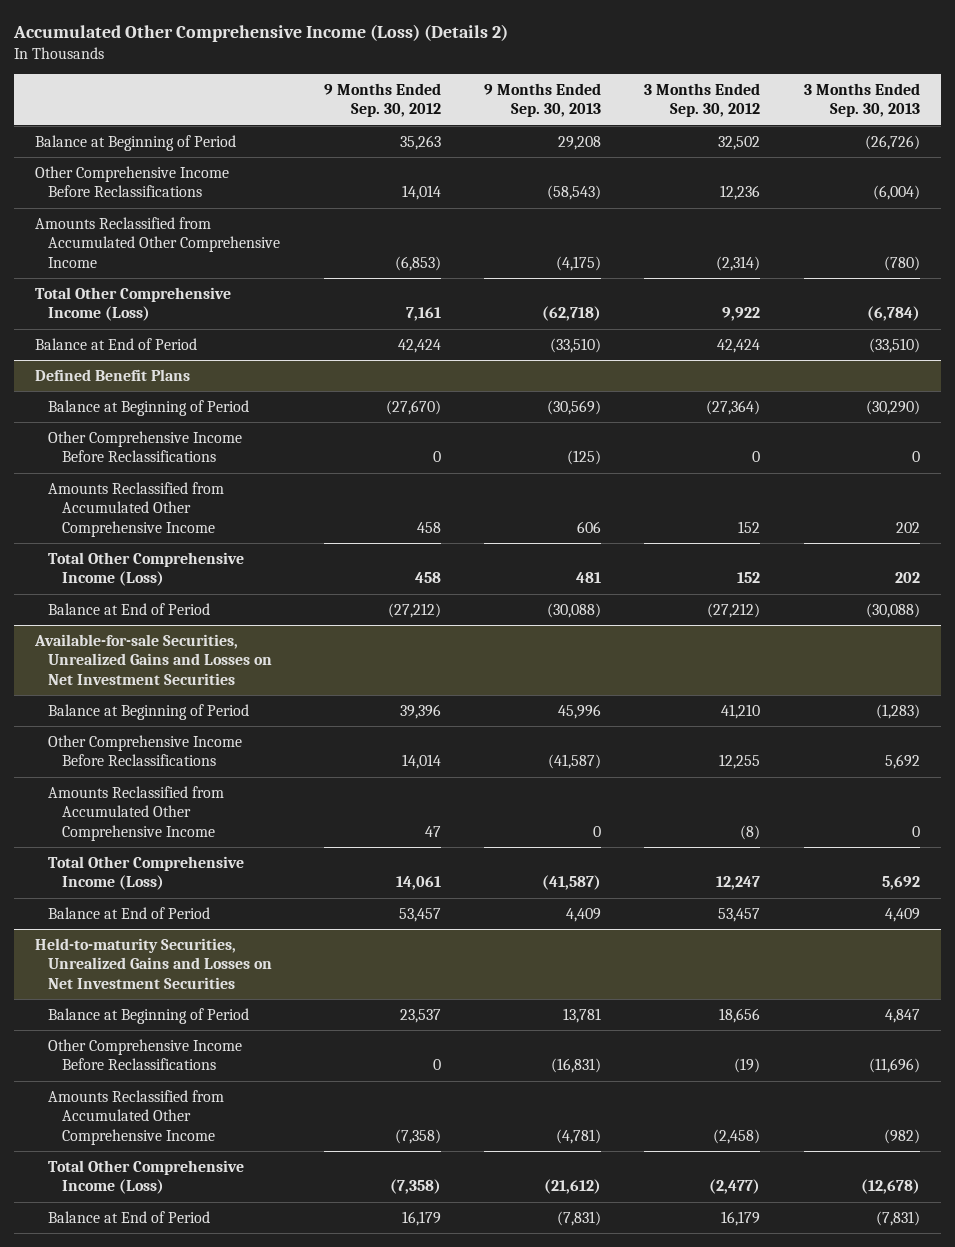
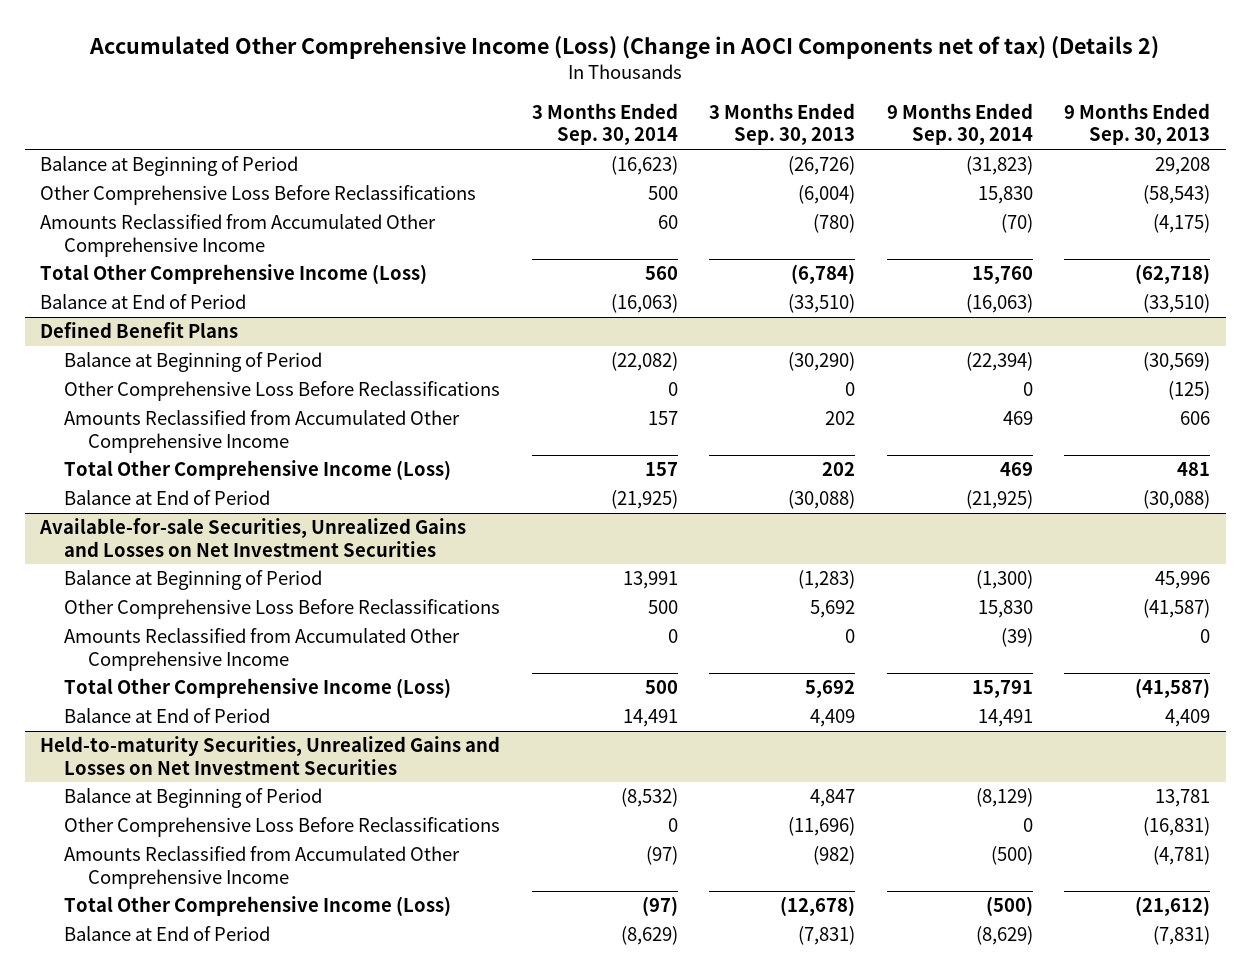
- Accumulated Other Comprehensive Income (Loss) (Details 2)
+ Accumulated Other Comprehensive Income (Loss) (Change in AOCI Components net of tax) (Details 2)
- | 9 Months Ended Sep. 30, 2012 | 9 Months Ended Sep. 30, 2013 | 3 Months Ended Sep. 30, 2012 | 3 Months Ended Sep. 30, 2013
+ | 3 Months Ended Sep. 30, 2014 | 3 Months Ended Sep. 30, 2013 | 9 Months Ended Sep. 30, 2014 | 9 Months Ended Sep. 30, 2013
- Other Comprehensive Income Before Reclassifications | 14,014 | (58,543) | 12,236 | (6,004)
+ Other Comprehensive Loss Before Reclassifications | 500 | (6,004) | 15,830 | (58,543)
@ Defined Benefit Plans
- Other Comprehensive Income Before Reclassifications | 0 | (125) | 0 | 0
+ Other Comprehensive Loss Before Reclassifications | 0 | 0 | 0 | (125)
@ Available-for-sale Securities, Unrealized Gains and Losses on Net Investment Securities
- Other Comprehensive Income Before Reclassifications | 14,014 | (41,587) | 12,255 | 5,692
+ Other Comprehensive Loss Before Reclassifications | 500 | 5,692 | 15,830 | (41,587)
@ Held-to-maturity Securities, Unrealized Gains and Losses on Net Investment Securities
- Other Comprehensive Income Before Reclassifications | 0 | (16,831) | (19) | (11,696)
+ Other Comprehensive Loss Before Reclassifications | 0 | (11,696) | 0 | (16,831)

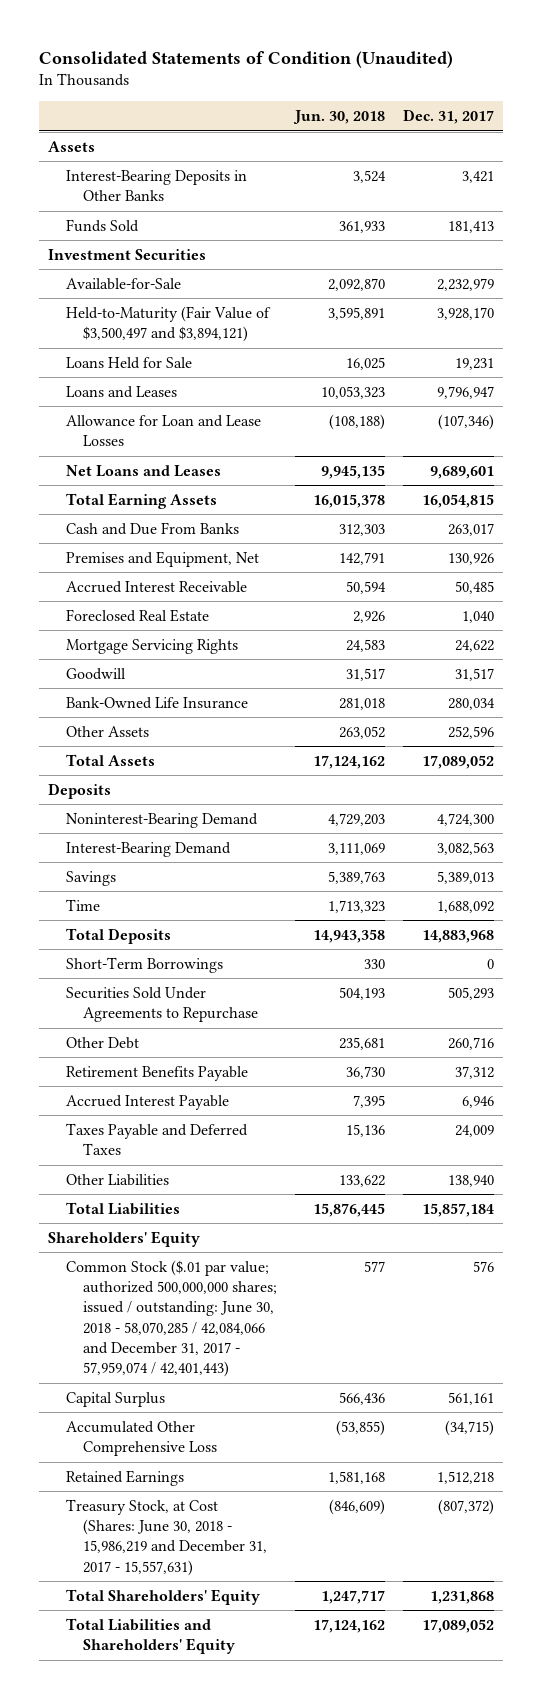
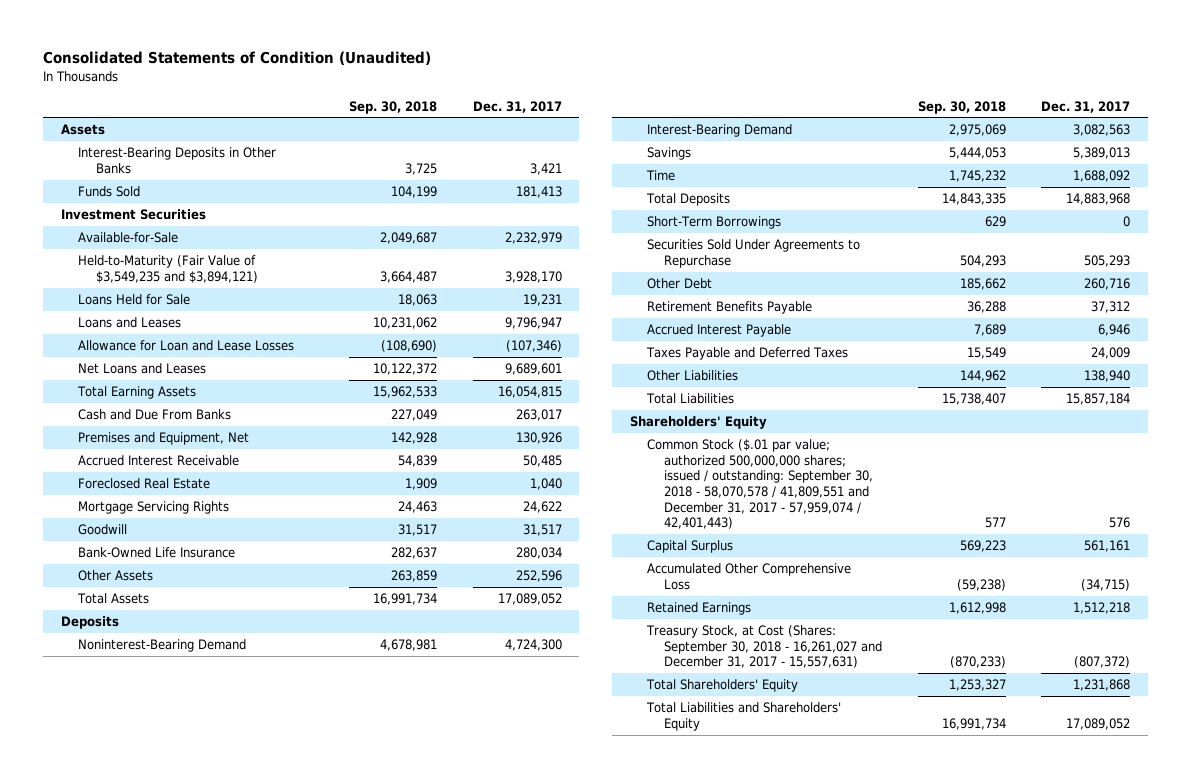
- | Jun. 30, 2018 | Dec. 31, 2017
+ | Sep. 30, 2018 | Dec. 31, 2017
- Held-to-Maturity (Fair Value of $3,500,497 and $3,894,121) | 3,595,891 | 3,928,170
+ Held-to-Maturity (Fair Value of $3,549,235 and $3,894,121) | 3,664,487 | 3,928,170
- Common Stock ($.01 par value; authorized 500,000,000 shares; issued / outstanding: June 30, 2018 - 58,070,285 / 42,084,066 and December 31, 2017 - 57,959,074 / 42,401,443) | 577 | 576
+ Common Stock ($.01 par value; authorized 500,000,000 shares; issued / outstanding: September 30, 2018 - 58,070,578 / 41,809,551 and December 31, 2017 - 57,959,074 / 42,401,443) | 577 | 576
- Treasury Stock, at Cost (Shares: June 30, 2018 - 15,986,219 and December 31, 2017 - 15,557,631) | (846,609) | (807,372)
+ Treasury Stock, at Cost (Shares: September 30, 2018 - 16,261,027 and December 31, 2017 - 15,557,631) | (870,233) | (807,372)

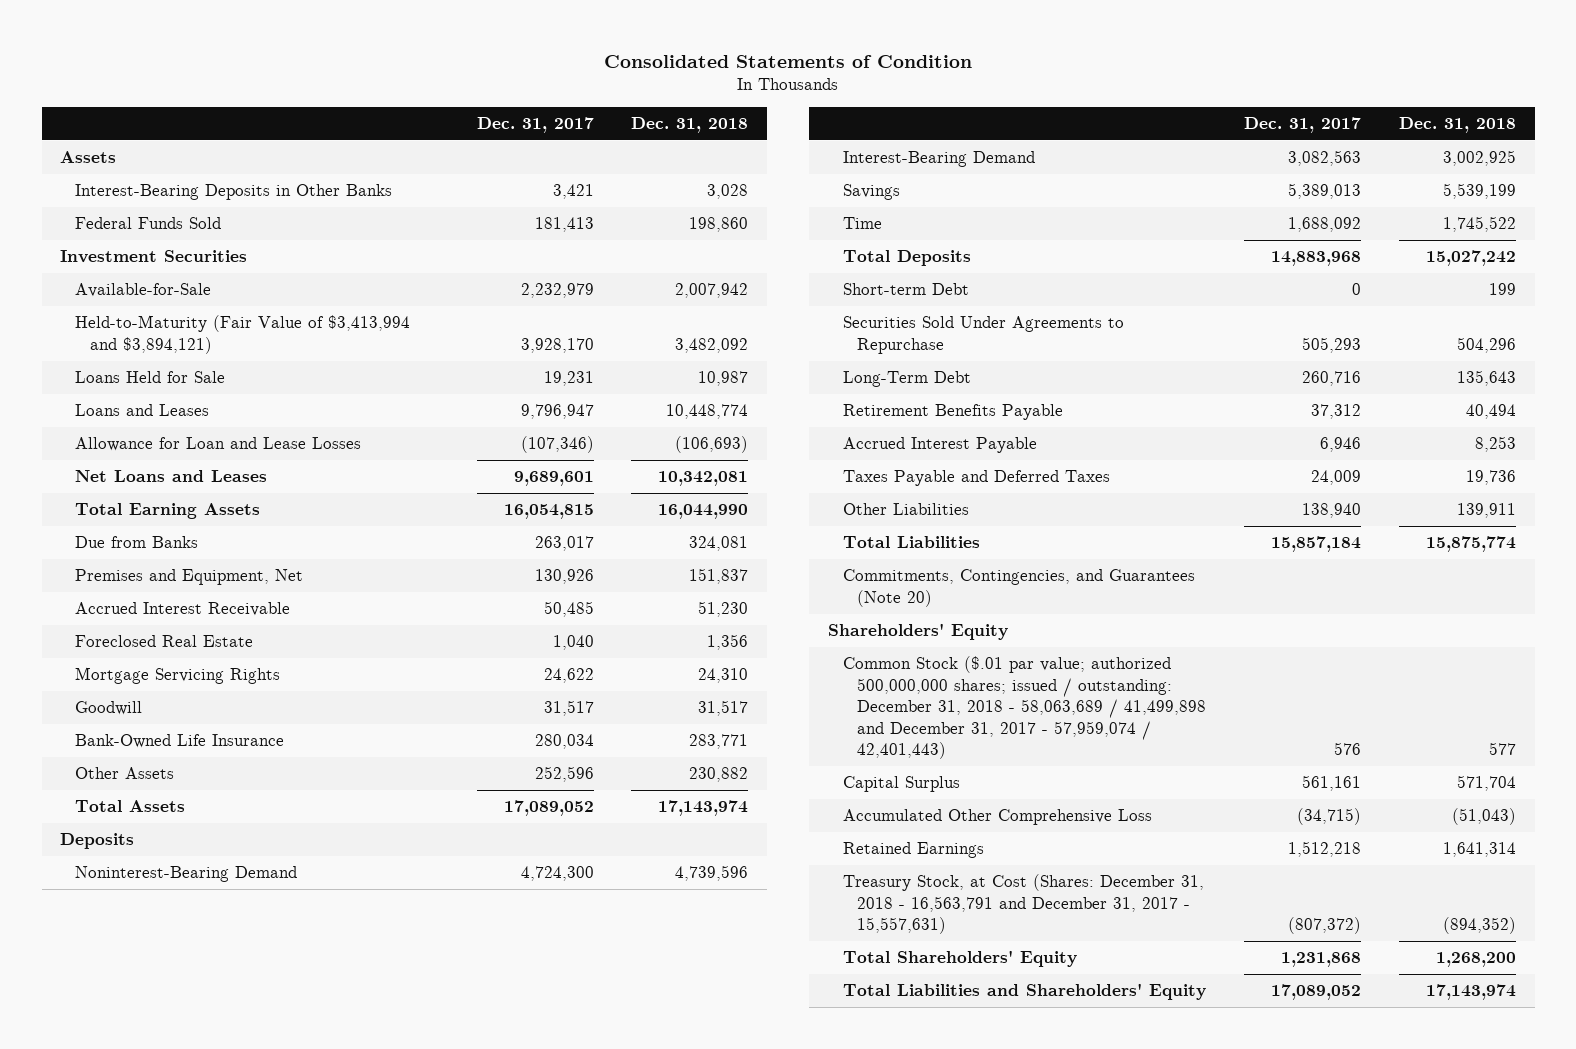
- Consolidated Statements of Condition (Unaudited)
+ Consolidated Statements of Condition
- | Sep. 30, 2018 | Dec. 31, 2017
+ | Dec. 31, 2017 | Dec. 31, 2018
- Funds Sold | 104,199 | 181,413
+ Federal Funds Sold | 181,413 | 198,860
- Held-to-Maturity (Fair Value of $3,549,235 and $3,894,121) | 3,664,487 | 3,928,170
+ Held-to-Maturity (Fair Value of $3,413,994 and $3,894,121) | 3,928,170 | 3,482,092
- Cash and Due From Banks | 227,049 | 263,017
+ Due from Banks | 263,017 | 324,081
- Short-Term Borrowings | 629 | 0
+ Short-term Debt | 0 | 199
- Other Debt | 185,662 | 260,716
+ Long-Term Debt | 260,716 | 135,643
+ Commitments, Contingencies, and Guarantees (Note 20)
- Common Stock ($.01 par value; authorized 500,000,000 shares; issued / outstanding: September 30, 2018 - 58,070,578 / 41,809,551 and December 31, 2017 - 57,959,074 / 42,401,443) | 577 | 576
+ Common Stock ($.01 par value; authorized 500,000,000 shares; issued / outstanding: December 31, 2018 - 58,063,689 / 41,499,898 and December 31, 2017 - 57,959,074 / 42,401,443) | 576 | 577
- Treasury Stock, at Cost (Shares: September 30, 2018 - 16,261,027 and December 31, 2017 - 15,557,631) | (870,233) | (807,372)
+ Treasury Stock, at Cost (Shares: December 31, 2018 - 16,563,791 and December 31, 2017 - 15,557,631) | (807,372) | (894,352)

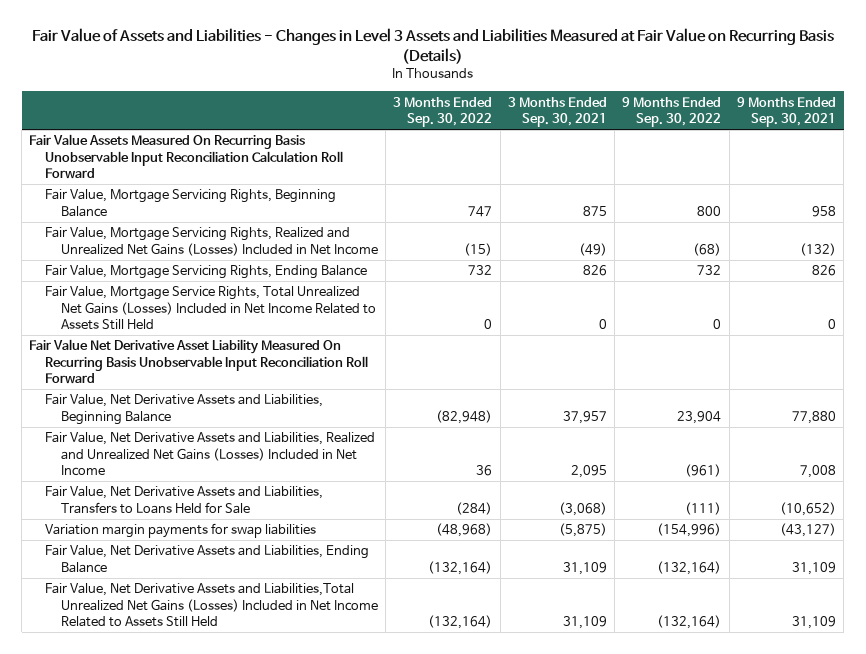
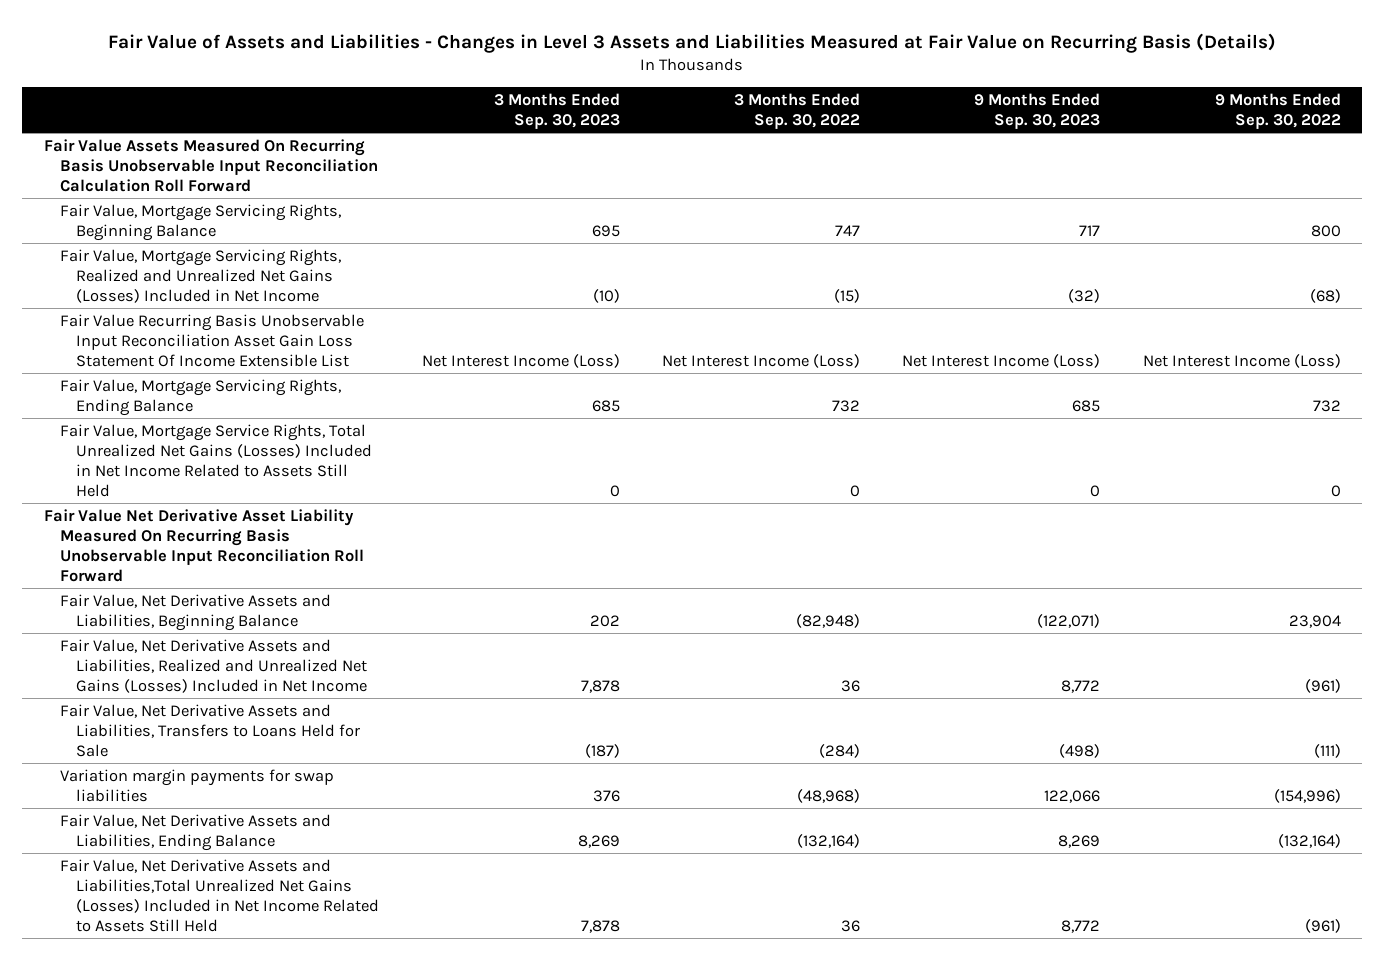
- | 3 Months Ended Sep. 30, 2022 | 3 Months Ended Sep. 30, 2021 | 9 Months Ended Sep. 30, 2022 | 9 Months Ended Sep. 30, 2021
+ | 3 Months Ended Sep. 30, 2023 | 3 Months Ended Sep. 30, 2022 | 9 Months Ended Sep. 30, 2023 | 9 Months Ended Sep. 30, 2022
+ Fair Value Recurring Basis Unobservable Input Reconciliation Asset Gain Loss Statement Of Income Extensible List | Net Interest Income (Loss) | Net Interest Income (Loss) | Net Interest Income (Loss) | Net Interest Income (Loss)
- Fair Value, Net Derivative Assets and Liabilities,Total Unrealized Net Gains (Losses) Included in Net Income Related to Assets Still Held | (132,164) | 31,109 | (132,164) | 31,109
+ Fair Value, Net Derivative Assets and Liabilities,Total Unrealized Net Gains (Losses) Included in Net Income Related to Assets Still Held | 7,878 | 36 | 8,772 | (961)

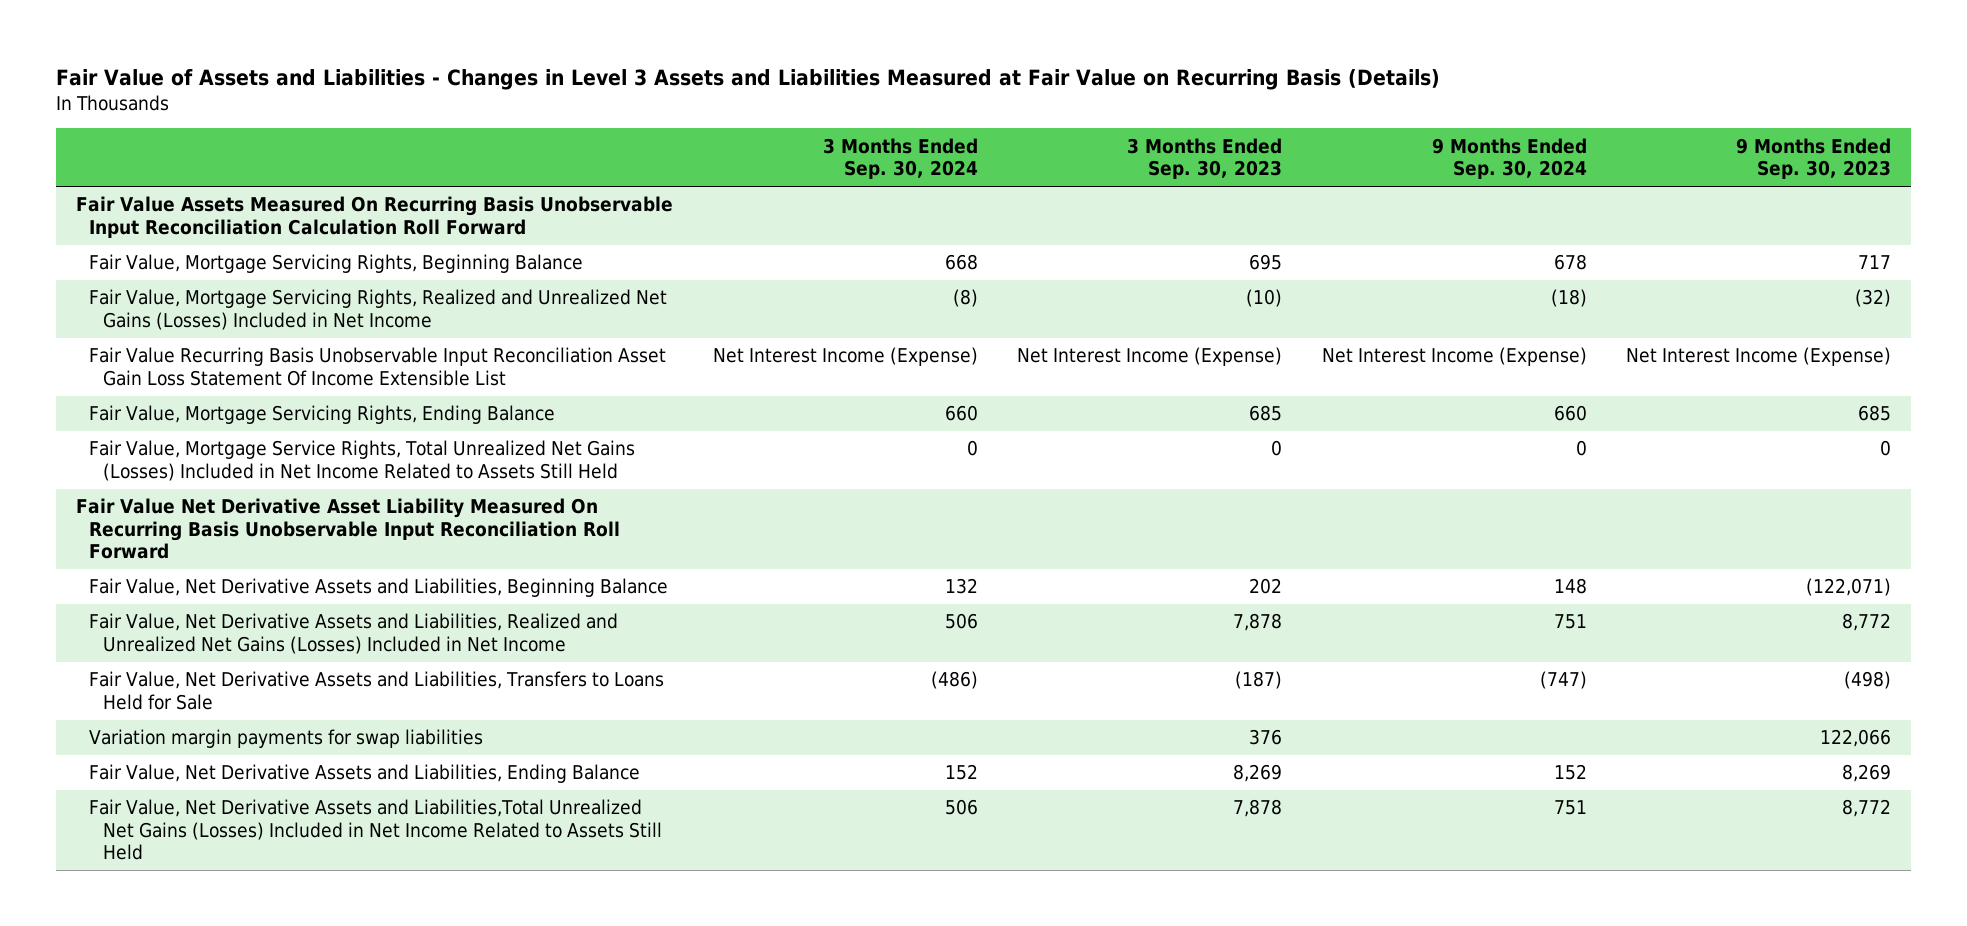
- | 3 Months Ended Sep. 30, 2023 | 3 Months Ended Sep. 30, 2022 | 9 Months Ended Sep. 30, 2023 | 9 Months Ended Sep. 30, 2022
+ | 3 Months Ended Sep. 30, 2024 | 3 Months Ended Sep. 30, 2023 | 9 Months Ended Sep. 30, 2024 | 9 Months Ended Sep. 30, 2023
- Fair Value Recurring Basis Unobservable Input Reconciliation Asset Gain Loss Statement Of Income Extensible List | Net Interest Income (Loss) | Net Interest Income (Loss) | Net Interest Income (Loss) | Net Interest Income (Loss)
+ Fair Value Recurring Basis Unobservable Input Reconciliation Asset Gain Loss Statement Of Income Extensible List | Net Interest Income (Expense) | Net Interest Income (Expense) | Net Interest Income (Expense) | Net Interest Income (Expense)

